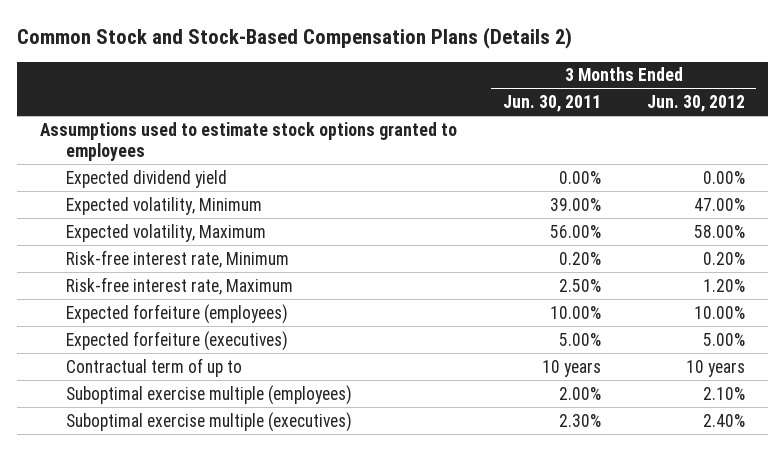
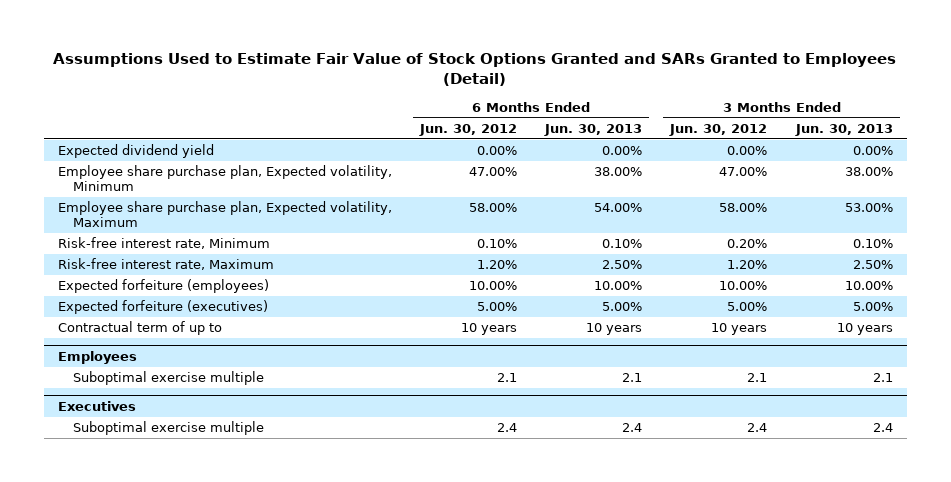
- Common Stock and Stock-Based Compensation Plans (Details 2)
+ Assumptions Used to Estimate Fair Value of Stock Options Granted and SARs Granted to Employees (Detail)
- | 3 Months Ended Jun. 30, 2011 | 3 Months Ended Jun. 30, 2012
+ | 6 Months Ended Jun. 30, 2012 | 6 Months Ended Jun. 30, 2013 | 3 Months Ended Jun. 30, 2012 | 3 Months Ended Jun. 30, 2013
- Assumptions used to estimate stock options granted to employees
- Expected volatility, Minimum | 39.00% | 47.00%
- Expected volatility, Maximum | 56.00% | 58.00%
+ Employee share purchase plan, Expected volatility, Minimum | 47.00% | 38.00% | 47.00% | 38.00%
+ Employee share purchase plan, Expected volatility, Maximum | 58.00% | 54.00% | 58.00% | 53.00%
- Suboptimal exercise multiple (employees) | 2.00% | 2.10%
- Suboptimal exercise multiple (executives) | 2.30% | 2.40%
+ Employees
+ Suboptimal exercise multiple | 2.1 | 2.1 | 2.1 | 2.1
+ Executives
+ Suboptimal exercise multiple | 2.4 | 2.4 | 2.4 | 2.4

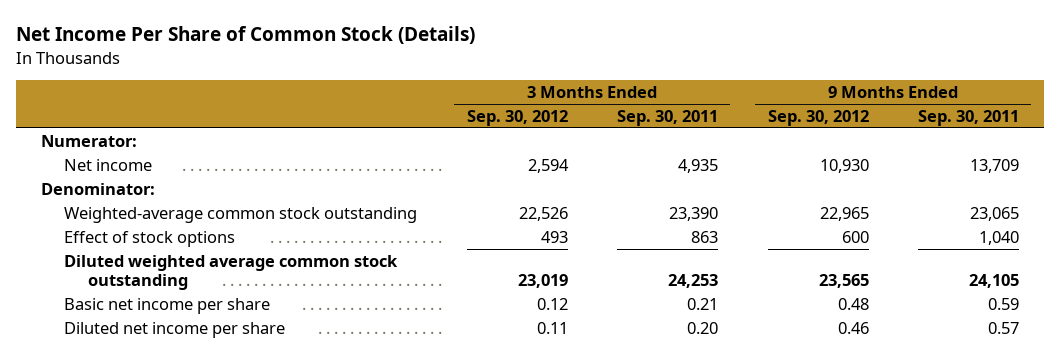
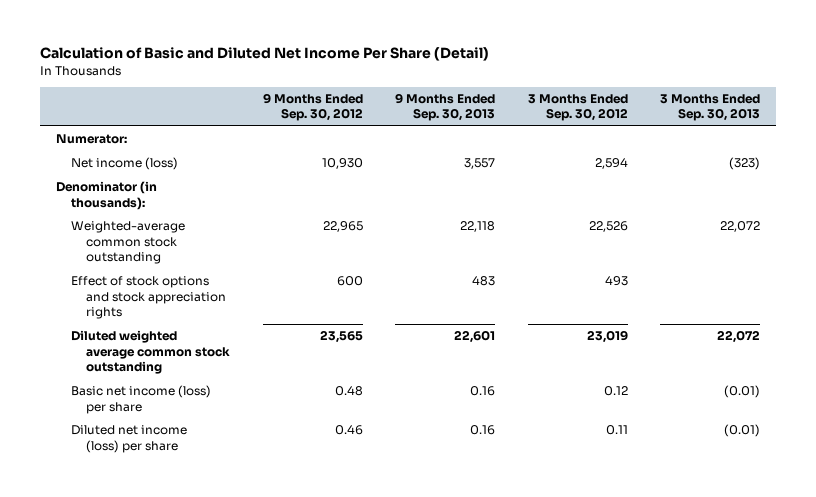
- Net Income Per Share of Common Stock (Details)
+ Calculation of Basic and Diluted Net Income Per Share (Detail)
- | 3 Months Ended Sep. 30, 2012 | 3 Months Ended Sep. 30, 2011 | 9 Months Ended Sep. 30, 2012 | 9 Months Ended Sep. 30, 2011
+ | 9 Months Ended Sep. 30, 2012 | 9 Months Ended Sep. 30, 2013 | 3 Months Ended Sep. 30, 2012 | 3 Months Ended Sep. 30, 2013
- Net income | 2,594 | 4,935 | 10,930 | 13,709
- Denominator:
+ Net income (loss) | 10,930 | 3,557 | 2,594 | (323)
+ Denominator (in thousands):
- Effect of stock options | 493 | 863 | 600 | 1,040
+ Effect of stock options and stock appreciation rights | 600 | 483 | 493 |
- Basic net income per share | 0.12 | 0.21 | 0.48 | 0.59
- Diluted net income per share | 0.11 | 0.20 | 0.46 | 0.57
+ Basic net income (loss) per share | 0.48 | 0.16 | 0.12 | (0.01)
+ Diluted net income (loss) per share | 0.46 | 0.16 | 0.11 | (0.01)

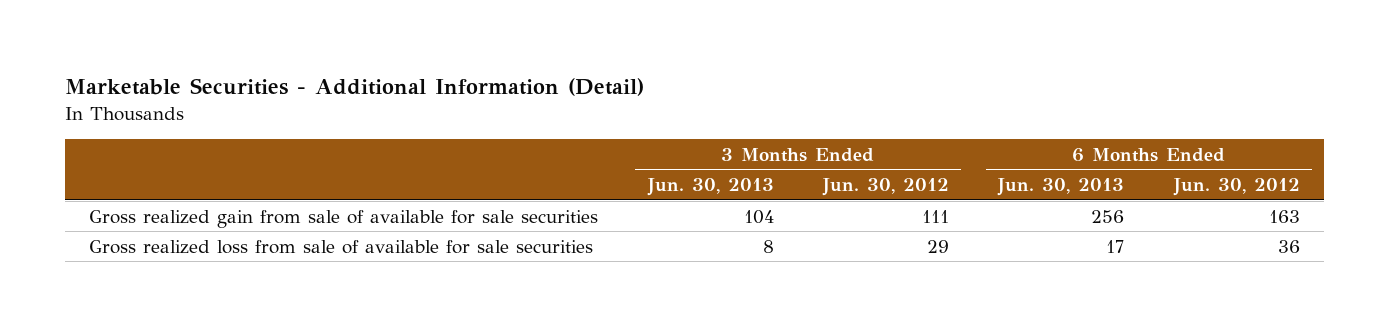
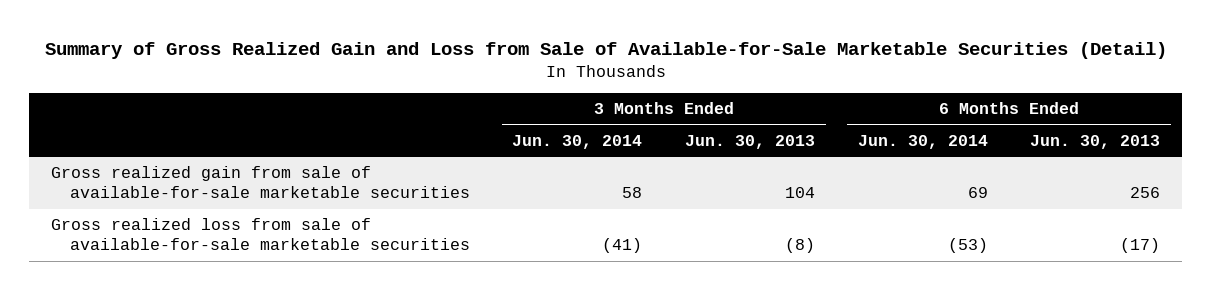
- Marketable Securities - Additional Information (Detail)
+ Summary of Gross Realized Gain and Loss from Sale of Available-for-Sale Marketable Securities (Detail)
- | 3 Months Ended Jun. 30, 2013 | 3 Months Ended Jun. 30, 2012 | 6 Months Ended Jun. 30, 2013 | 6 Months Ended Jun. 30, 2012
+ | 3 Months Ended Jun. 30, 2014 | 3 Months Ended Jun. 30, 2013 | 6 Months Ended Jun. 30, 2014 | 6 Months Ended Jun. 30, 2013
- Gross realized gain from sale of available for sale securities | 104 | 111 | 256 | 163
- Gross realized loss from sale of available for sale securities | 8 | 29 | 17 | 36
+ Gross realized gain from sale of available-for-sale marketable securities | 58 | 104 | 69 | 256
+ Gross realized loss from sale of available-for-sale marketable securities | (41) | (8) | (53) | (17)

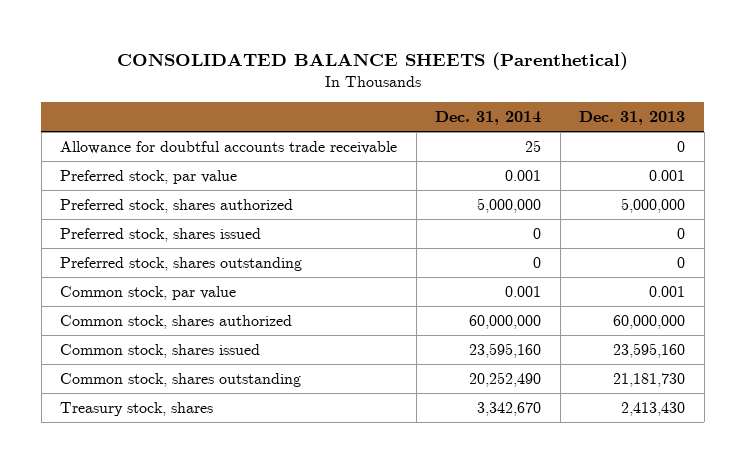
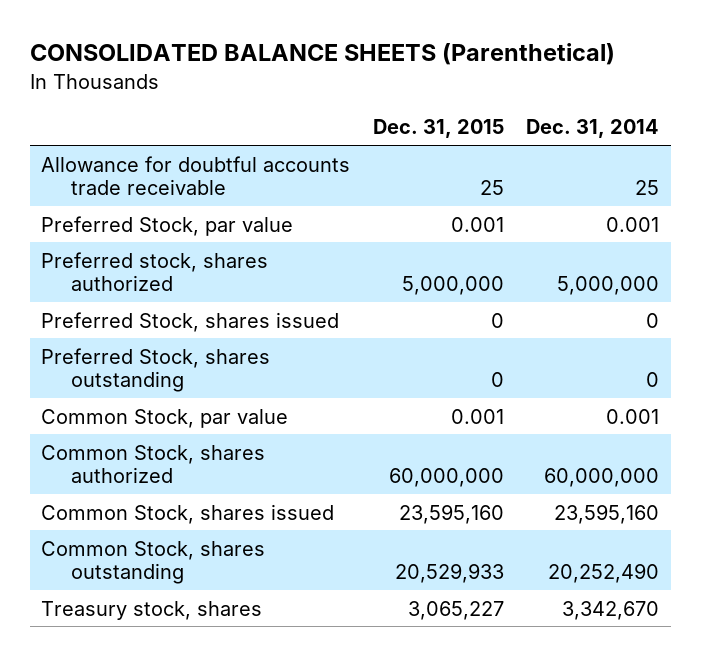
- | Dec. 31, 2014 | Dec. 31, 2013
+ | Dec. 31, 2015 | Dec. 31, 2014
- Preferred stock, par value | 0.001 | 0.001
+ Preferred Stock, par value | 0.001 | 0.001
- Preferred stock, shares issued | 0 | 0
- Preferred stock, shares outstanding | 0 | 0
- Common stock, par value | 0.001 | 0.001
- Common stock, shares authorized | 60,000,000 | 60,000,000
- Common stock, shares issued | 23,595,160 | 23,595,160
- Common stock, shares outstanding | 20,252,490 | 21,181,730
+ Preferred Stock, shares issued | 0 | 0
+ Preferred Stock, shares outstanding | 0 | 0
+ Common Stock, par value | 0.001 | 0.001
+ Common Stock, shares authorized | 60,000,000 | 60,000,000
+ Common Stock, shares issued | 23,595,160 | 23,595,160
+ Common Stock, shares outstanding | 20,529,933 | 20,252,490

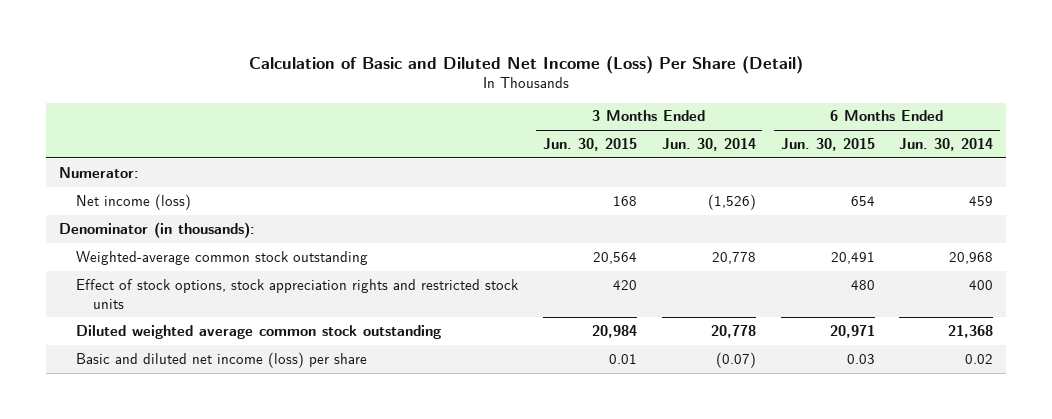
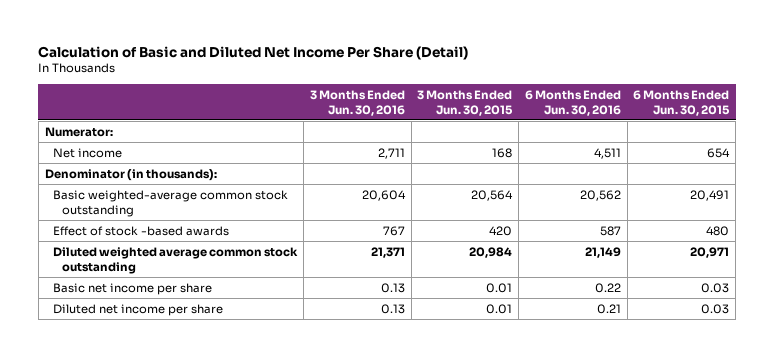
- Calculation of Basic and Diluted Net Income (Loss) Per Share (Detail)
+ Calculation of Basic and Diluted Net Income Per Share (Detail)
- | 3 Months Ended Jun. 30, 2015 | 3 Months Ended Jun. 30, 2014 | 6 Months Ended Jun. 30, 2015 | 6 Months Ended Jun. 30, 2014
+ | 3 Months Ended Jun. 30, 2016 | 3 Months Ended Jun. 30, 2015 | 6 Months Ended Jun. 30, 2016 | 6 Months Ended Jun. 30, 2015
- Net income (loss) | 168 | (1,526) | 654 | 459
+ Net income | 2,711 | 168 | 4,511 | 654
- Weighted-average common stock outstanding | 20,564 | 20,778 | 20,491 | 20,968
- Effect of stock options, stock appreciation rights and restricted stock units | 420 | | 480 | 400
+ Basic weighted-average common stock outstanding | 20,604 | 20,564 | 20,562 | 20,491
+ Effect of stock -based awards | 767 | 420 | 587 | 480
- Basic and diluted net income (loss) per share | 0.01 | (0.07) | 0.03 | 0.02
+ Basic net income per share | 0.13 | 0.01 | 0.22 | 0.03
+ Diluted net income per share | 0.13 | 0.01 | 0.21 | 0.03

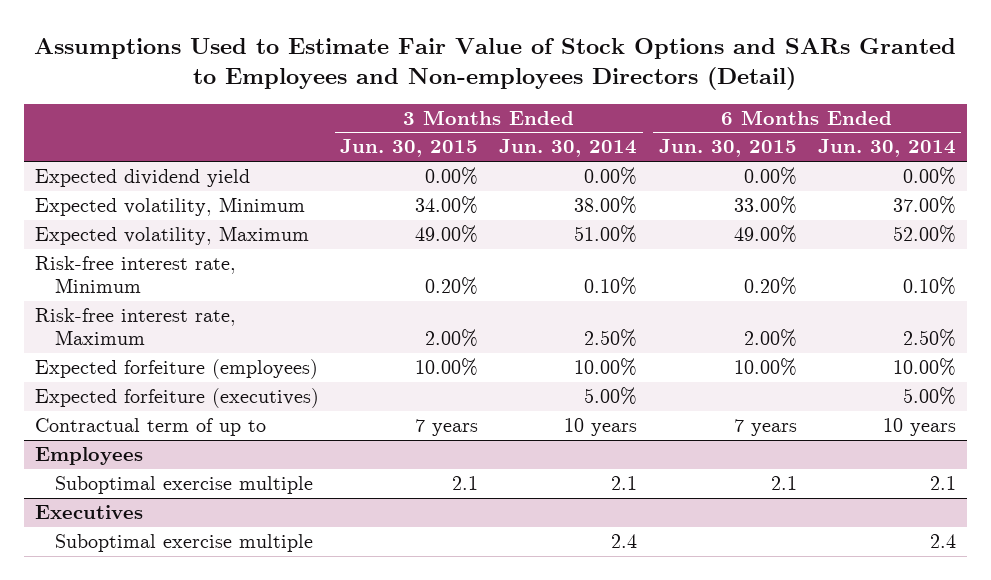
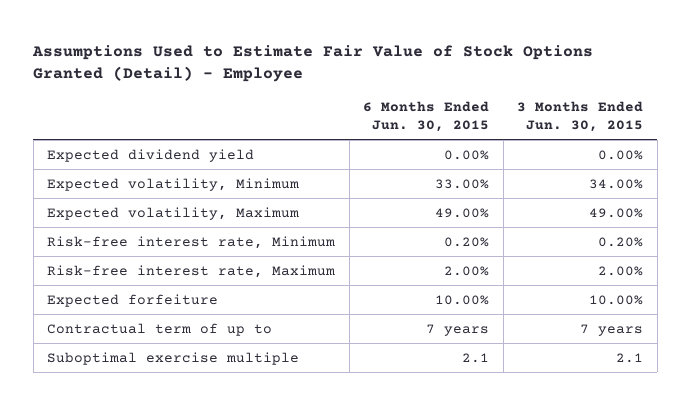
- Assumptions Used to Estimate Fair Value of Stock Options and SARs Granted to Employees and Non-employees Directors (Detail)
+ Assumptions Used to Estimate Fair Value of Stock Options Granted (Detail) - Employee
- | 3 Months Ended Jun. 30, 2015 | 3 Months Ended Jun. 30, 2014 | 6 Months Ended Jun. 30, 2015 | 6 Months Ended Jun. 30, 2014
+ | 6 Months Ended Jun. 30, 2015 | 3 Months Ended Jun. 30, 2015
- Expected forfeiture (employees) | 10.00% | 10.00% | 10.00% | 10.00%
- Expected forfeiture (executives) | | 5.00% | | 5.00%
+ Expected forfeiture | 10.00% | 10.00%
- Employees
- Executives
- Suboptimal exercise multiple | | 2.4 | | 2.4

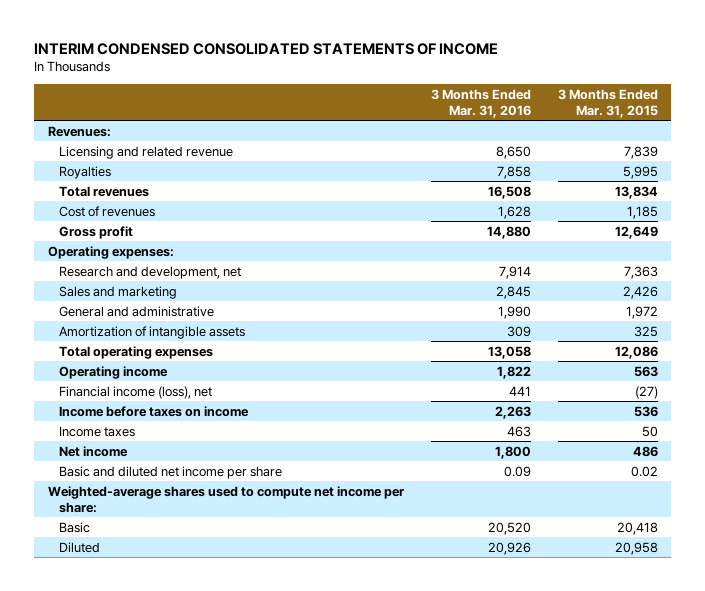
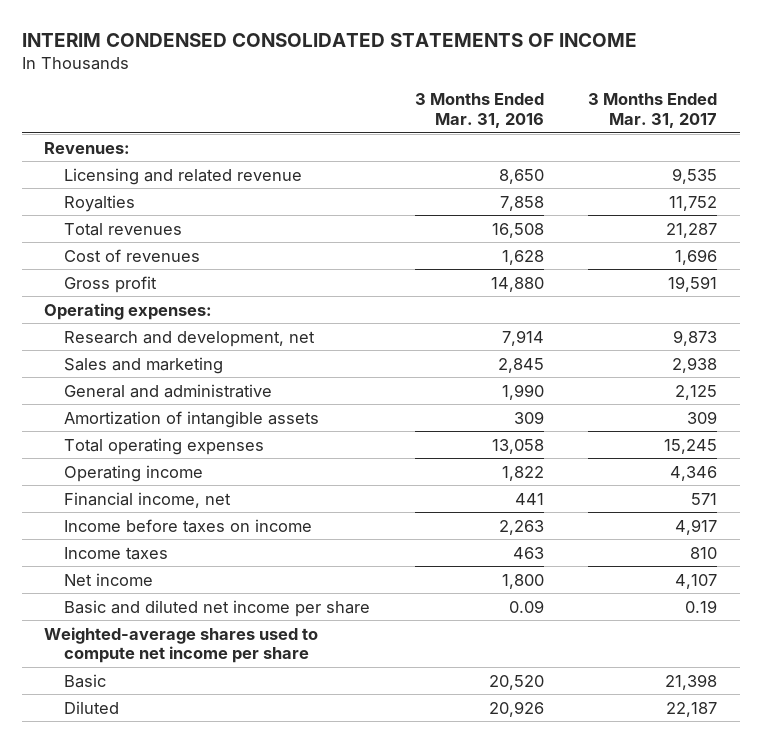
- | 3 Months Ended Mar. 31, 2016 | 3 Months Ended Mar. 31, 2015
+ | 3 Months Ended Mar. 31, 2016 | 3 Months Ended Mar. 31, 2017
- Financial income (loss), net | 441 | (27)
+ Financial income, net | 441 | 571
- Weighted-average shares used to compute net income per share:
+ Weighted-average shares used to compute net income per share

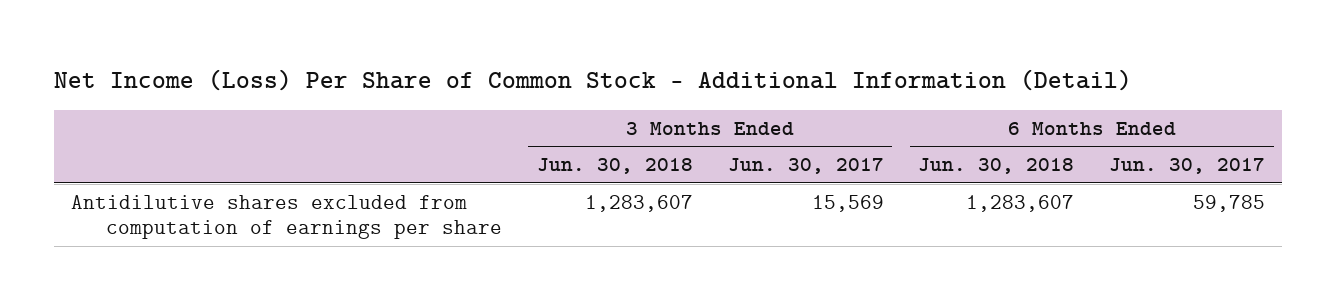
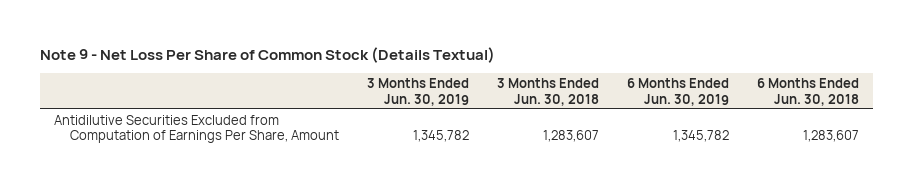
- Net Income (Loss) Per Share of Common Stock - Additional Information (Detail)
+ Note 9 - Net Loss Per Share of Common Stock (Details Textual)
- | 3 Months Ended Jun. 30, 2018 | 3 Months Ended Jun. 30, 2017 | 6 Months Ended Jun. 30, 2018 | 6 Months Ended Jun. 30, 2017
+ | 3 Months Ended Jun. 30, 2019 | 3 Months Ended Jun. 30, 2018 | 6 Months Ended Jun. 30, 2019 | 6 Months Ended Jun. 30, 2018
- Antidilutive shares excluded from computation of earnings per share | 1,283,607 | 15,569 | 1,283,607 | 59,785
+ Antidilutive Securities Excluded from Computation of Earnings Per Share, Amount | 1,345,782 | 1,283,607 | 1,345,782 | 1,283,607

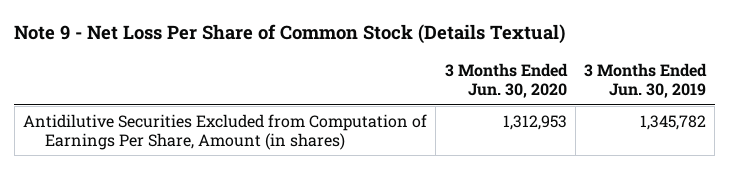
- | 3 Months Ended Jun. 30, 2019 | 3 Months Ended Jun. 30, 2018 | 6 Months Ended Jun. 30, 2019 | 6 Months Ended Jun. 30, 2018
+ | 3 Months Ended Jun. 30, 2020 | 3 Months Ended Jun. 30, 2019
- Antidilutive Securities Excluded from Computation of Earnings Per Share, Amount | 1,345,782 | 1,283,607 | 1,345,782 | 1,283,607
+ Antidilutive Securities Excluded from Computation of Earnings Per Share, Amount (in shares) | 1,312,953 | 1,345,782

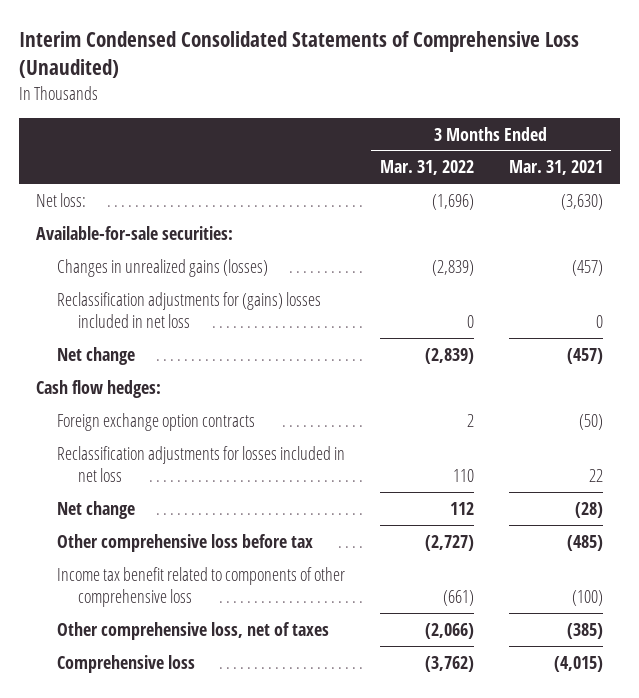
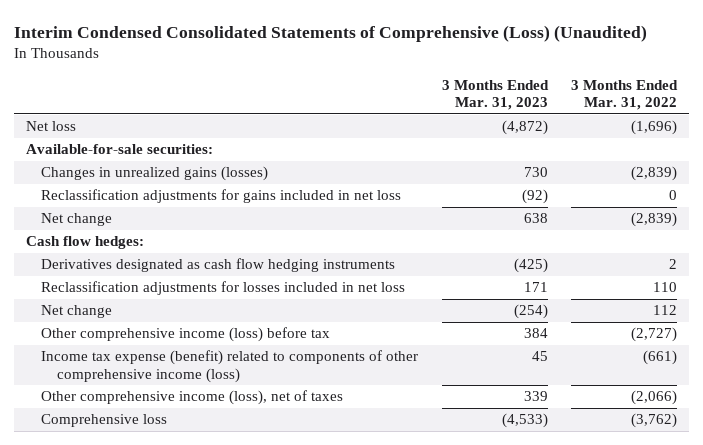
- Interim Condensed Consolidated Statements of Comprehensive Loss (Unaudited)
+ Interim Condensed Consolidated Statements of Comprehensive (Loss) (Unaudited)
- | 3 Months Ended Mar. 31, 2022 | 3 Months Ended Mar. 31, 2021
+ | 3 Months Ended Mar. 31, 2023 | 3 Months Ended Mar. 31, 2022
- Net loss: | (1,696) | (3,630)
+ Net loss | (4,872) | (1,696)
- Reclassification adjustments for (gains) losses included in net loss | 0 | 0
+ Reclassification adjustments for gains included in net loss | (92) | 0
- Foreign exchange option contracts | 2 | (50)
+ Derivatives designated as cash flow hedging instruments | (425) | 2
- Other comprehensive loss before tax | (2,727) | (485)
- Income tax benefit related to components of other comprehensive loss | (661) | (100)
- Other comprehensive loss, net of taxes | (2,066) | (385)
+ Other comprehensive income (loss) before tax | 384 | (2,727)
+ Income tax expense (benefit) related to components of other comprehensive income (loss) | 45 | (661)
+ Other comprehensive income (loss), net of taxes | 339 | (2,066)

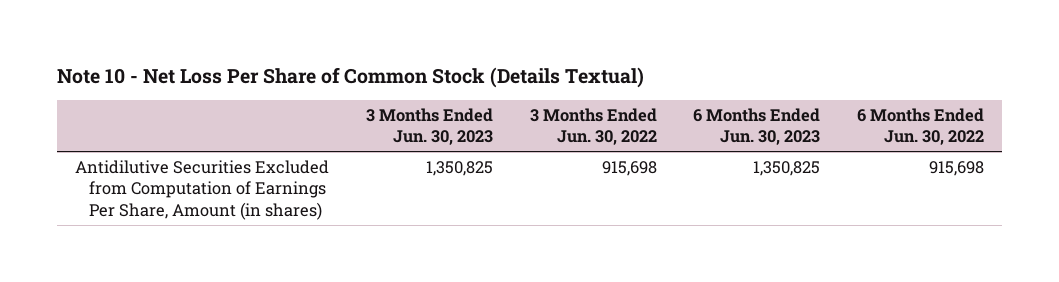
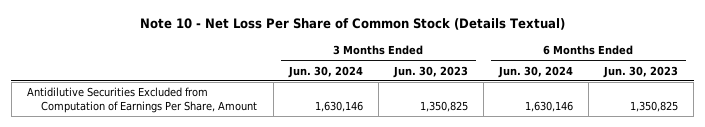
- | 3 Months Ended Jun. 30, 2023 | 3 Months Ended Jun. 30, 2022 | 6 Months Ended Jun. 30, 2023 | 6 Months Ended Jun. 30, 2022
+ | 3 Months Ended Jun. 30, 2024 | 3 Months Ended Jun. 30, 2023 | 6 Months Ended Jun. 30, 2024 | 6 Months Ended Jun. 30, 2023
- Antidilutive Securities Excluded from Computation of Earnings Per Share, Amount (in shares) | 1,350,825 | 915,698 | 1,350,825 | 915,698
+ Antidilutive Securities Excluded from Computation of Earnings Per Share, Amount | 1,630,146 | 1,350,825 | 1,630,146 | 1,350,825

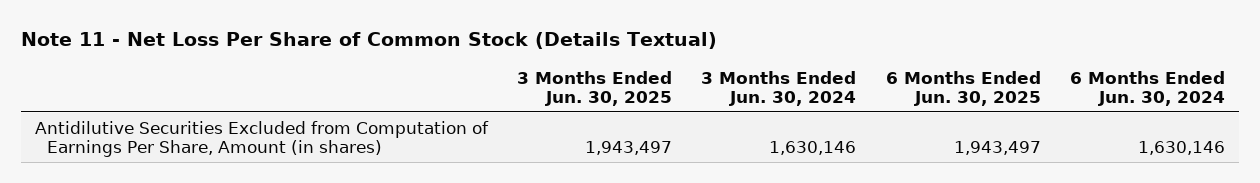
- Note 10 - Net Loss Per Share of Common Stock (Details Textual)
+ Note 11 - Net Loss Per Share of Common Stock (Details Textual)
- | 3 Months Ended Jun. 30, 2024 | 3 Months Ended Jun. 30, 2023 | 6 Months Ended Jun. 30, 2024 | 6 Months Ended Jun. 30, 2023
+ | 3 Months Ended Jun. 30, 2025 | 3 Months Ended Jun. 30, 2024 | 6 Months Ended Jun. 30, 2025 | 6 Months Ended Jun. 30, 2024
- Antidilutive Securities Excluded from Computation of Earnings Per Share, Amount | 1,630,146 | 1,350,825 | 1,630,146 | 1,350,825
+ Antidilutive Securities Excluded from Computation of Earnings Per Share, Amount (in shares) | 1,943,497 | 1,630,146 | 1,943,497 | 1,630,146

